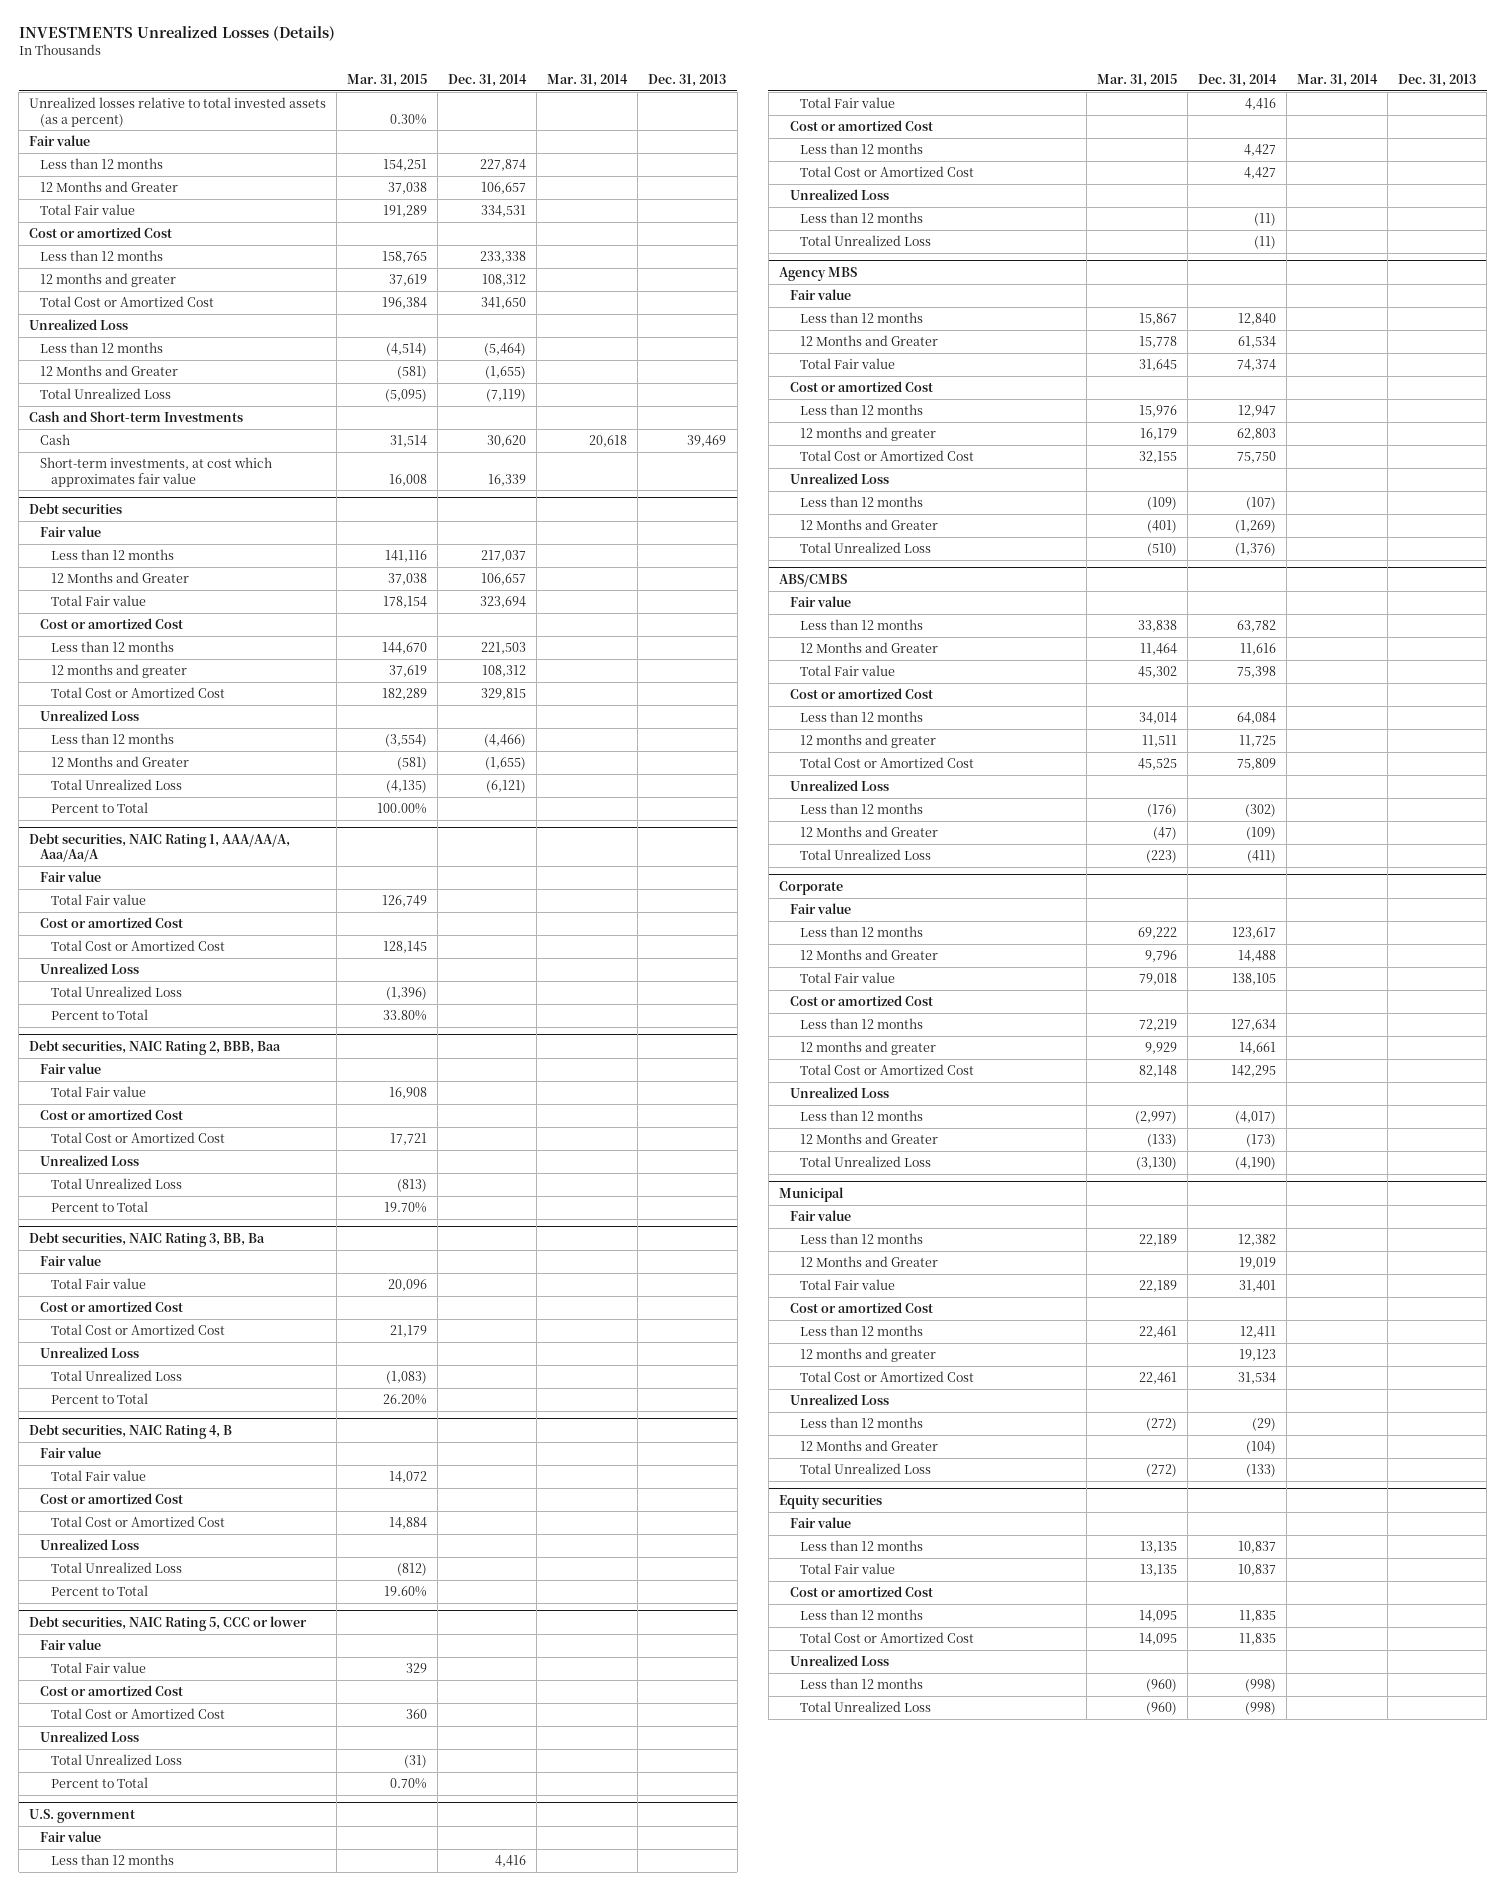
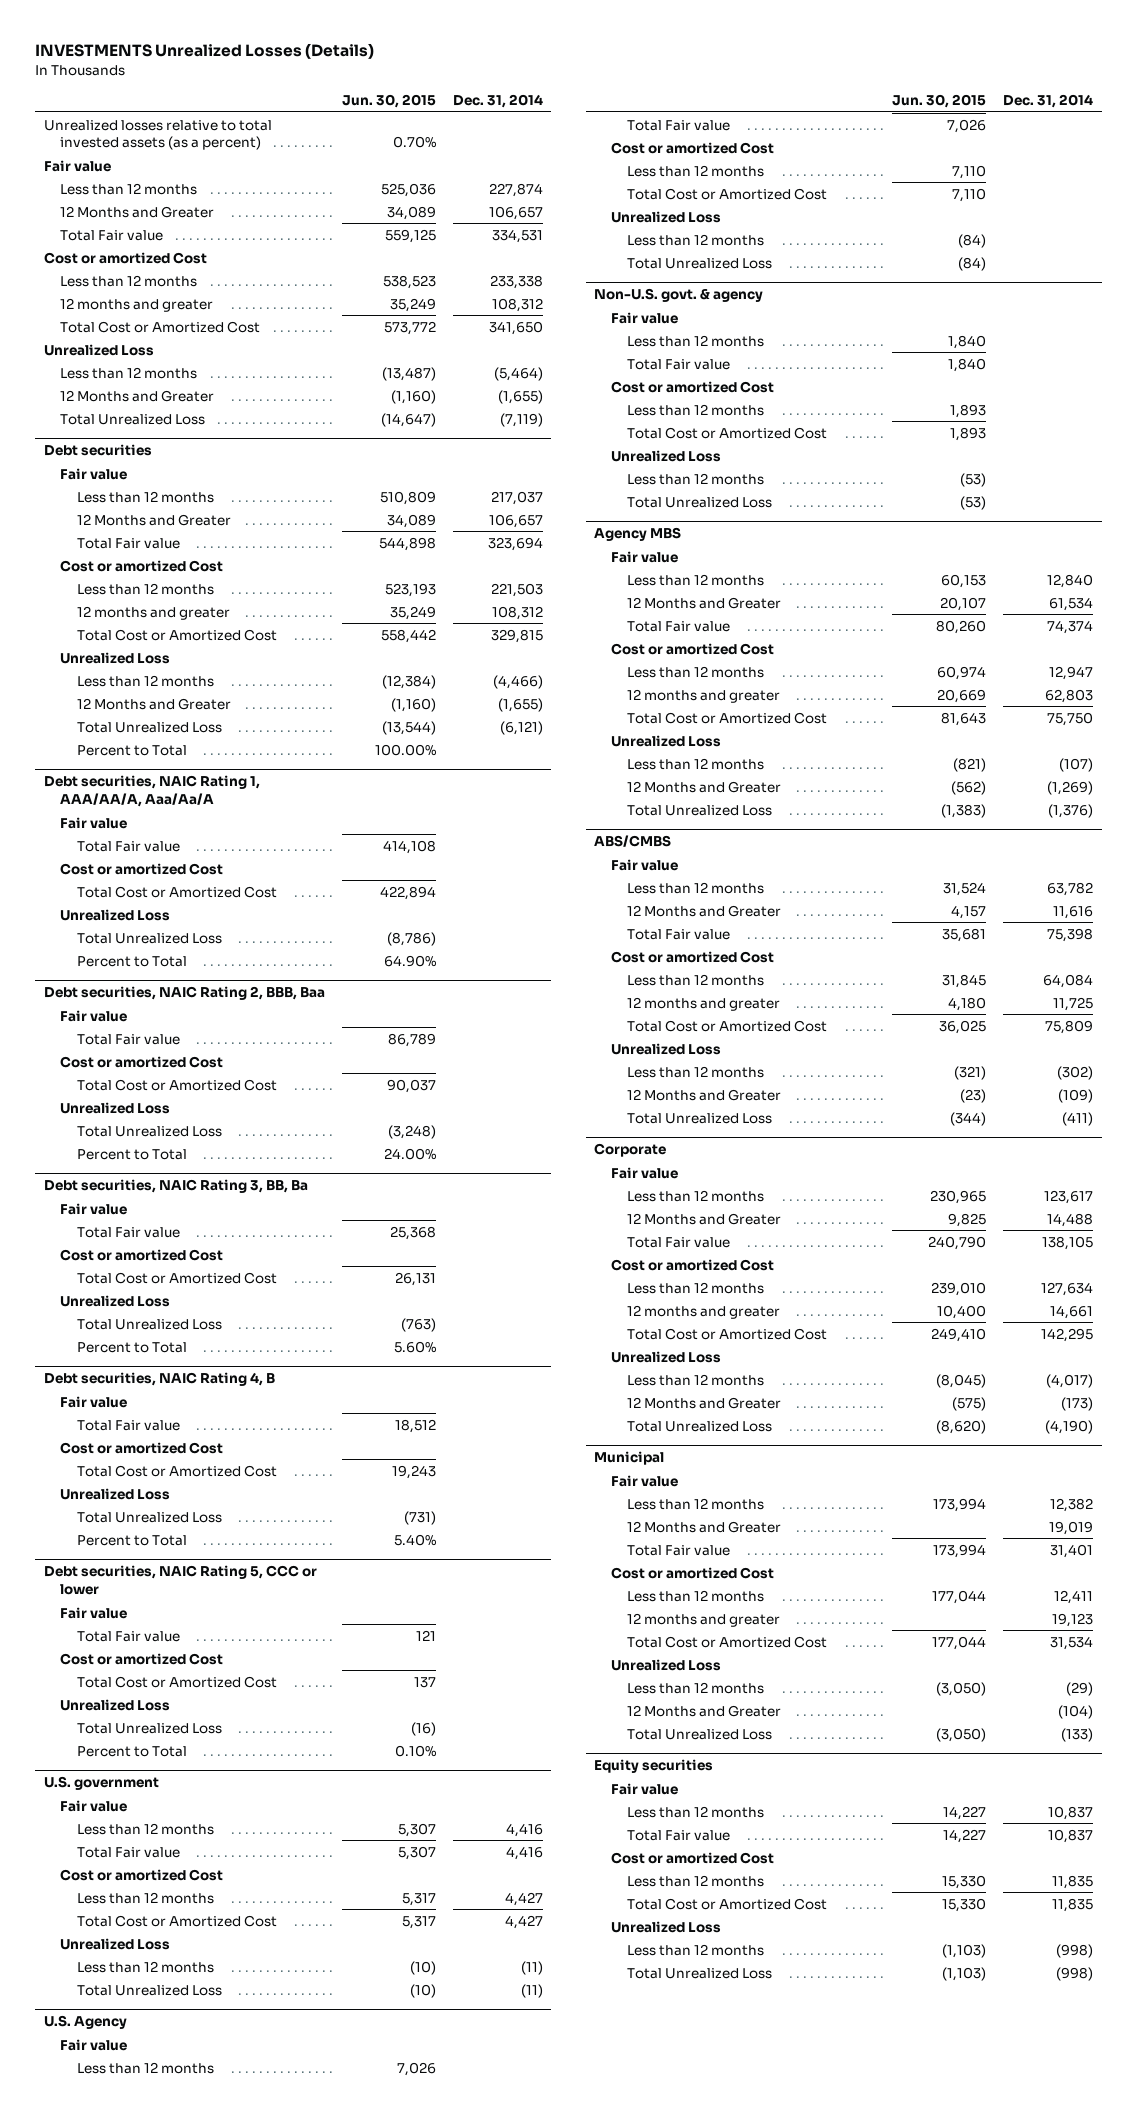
- | Mar. 31, 2015 | Dec. 31, 2014 | Mar. 31, 2014 | Dec. 31, 2013
+ | Jun. 30, 2015 | Dec. 31, 2014
- Cash and Short-term Investments
- Cash | 31,514 | 30,620 | 20,618 | 39,469
- Short-term investments, at cost which approximates fair value | 16,008 | 16,339 | |
+ U.S. Agency
+ Fair value
+ Less than 12 months | 7,026 |
+ Total Fair value | 7,026 |
+ Cost or amortized Cost
+ Less than 12 months | 7,110 |
+ Total Cost or Amortized Cost | 7,110 |
+ Unrealized Loss
+ Less than 12 months | (84) |
+ Total Unrealized Loss | (84) |
+ Non-U.S. govt. & agency
+ Fair value
+ Less than 12 months | 1,840 |
+ Total Fair value | 1,840 |
+ Cost or amortized Cost
+ Less than 12 months | 1,893 |
+ Total Cost or Amortized Cost | 1,893 |
+ Unrealized Loss
+ Less than 12 months | (53) |
+ Total Unrealized Loss | (53) |

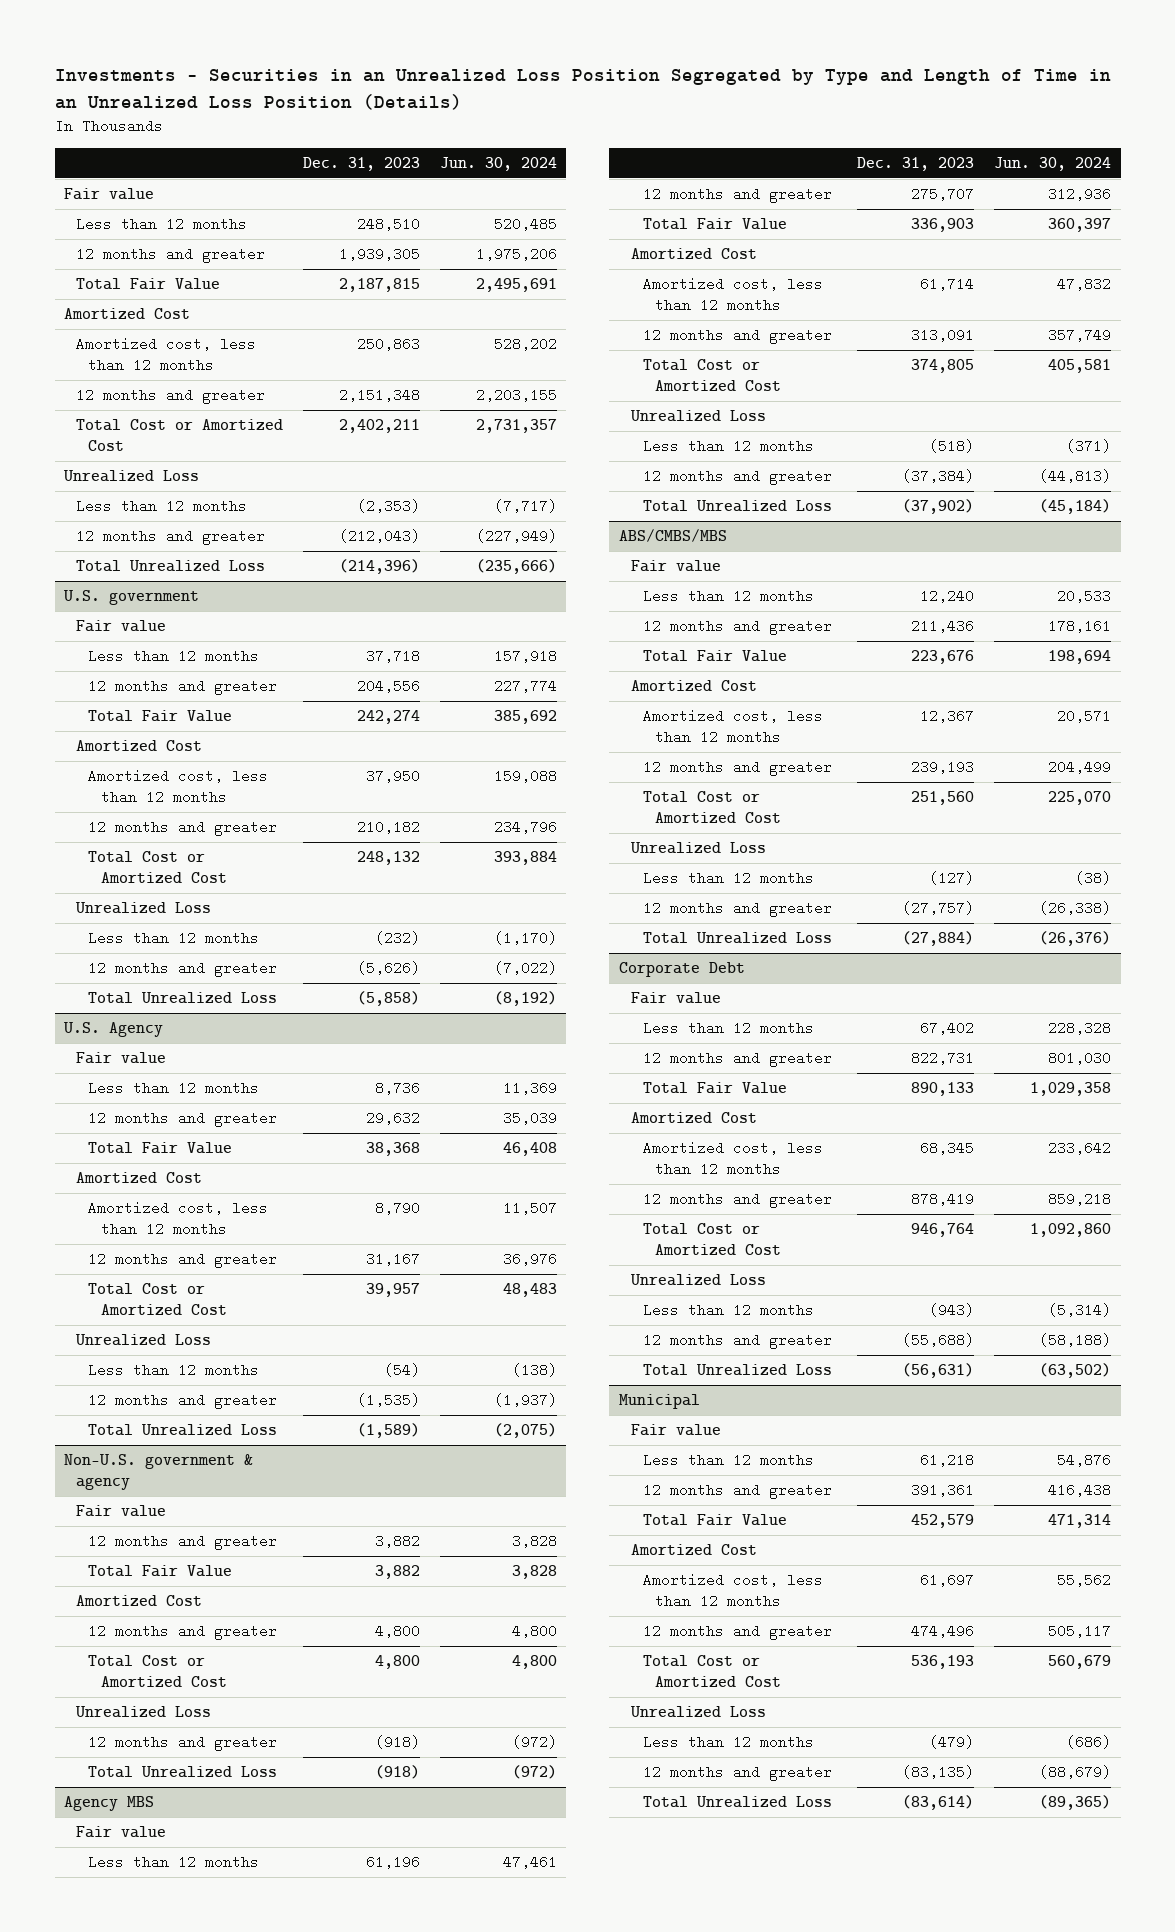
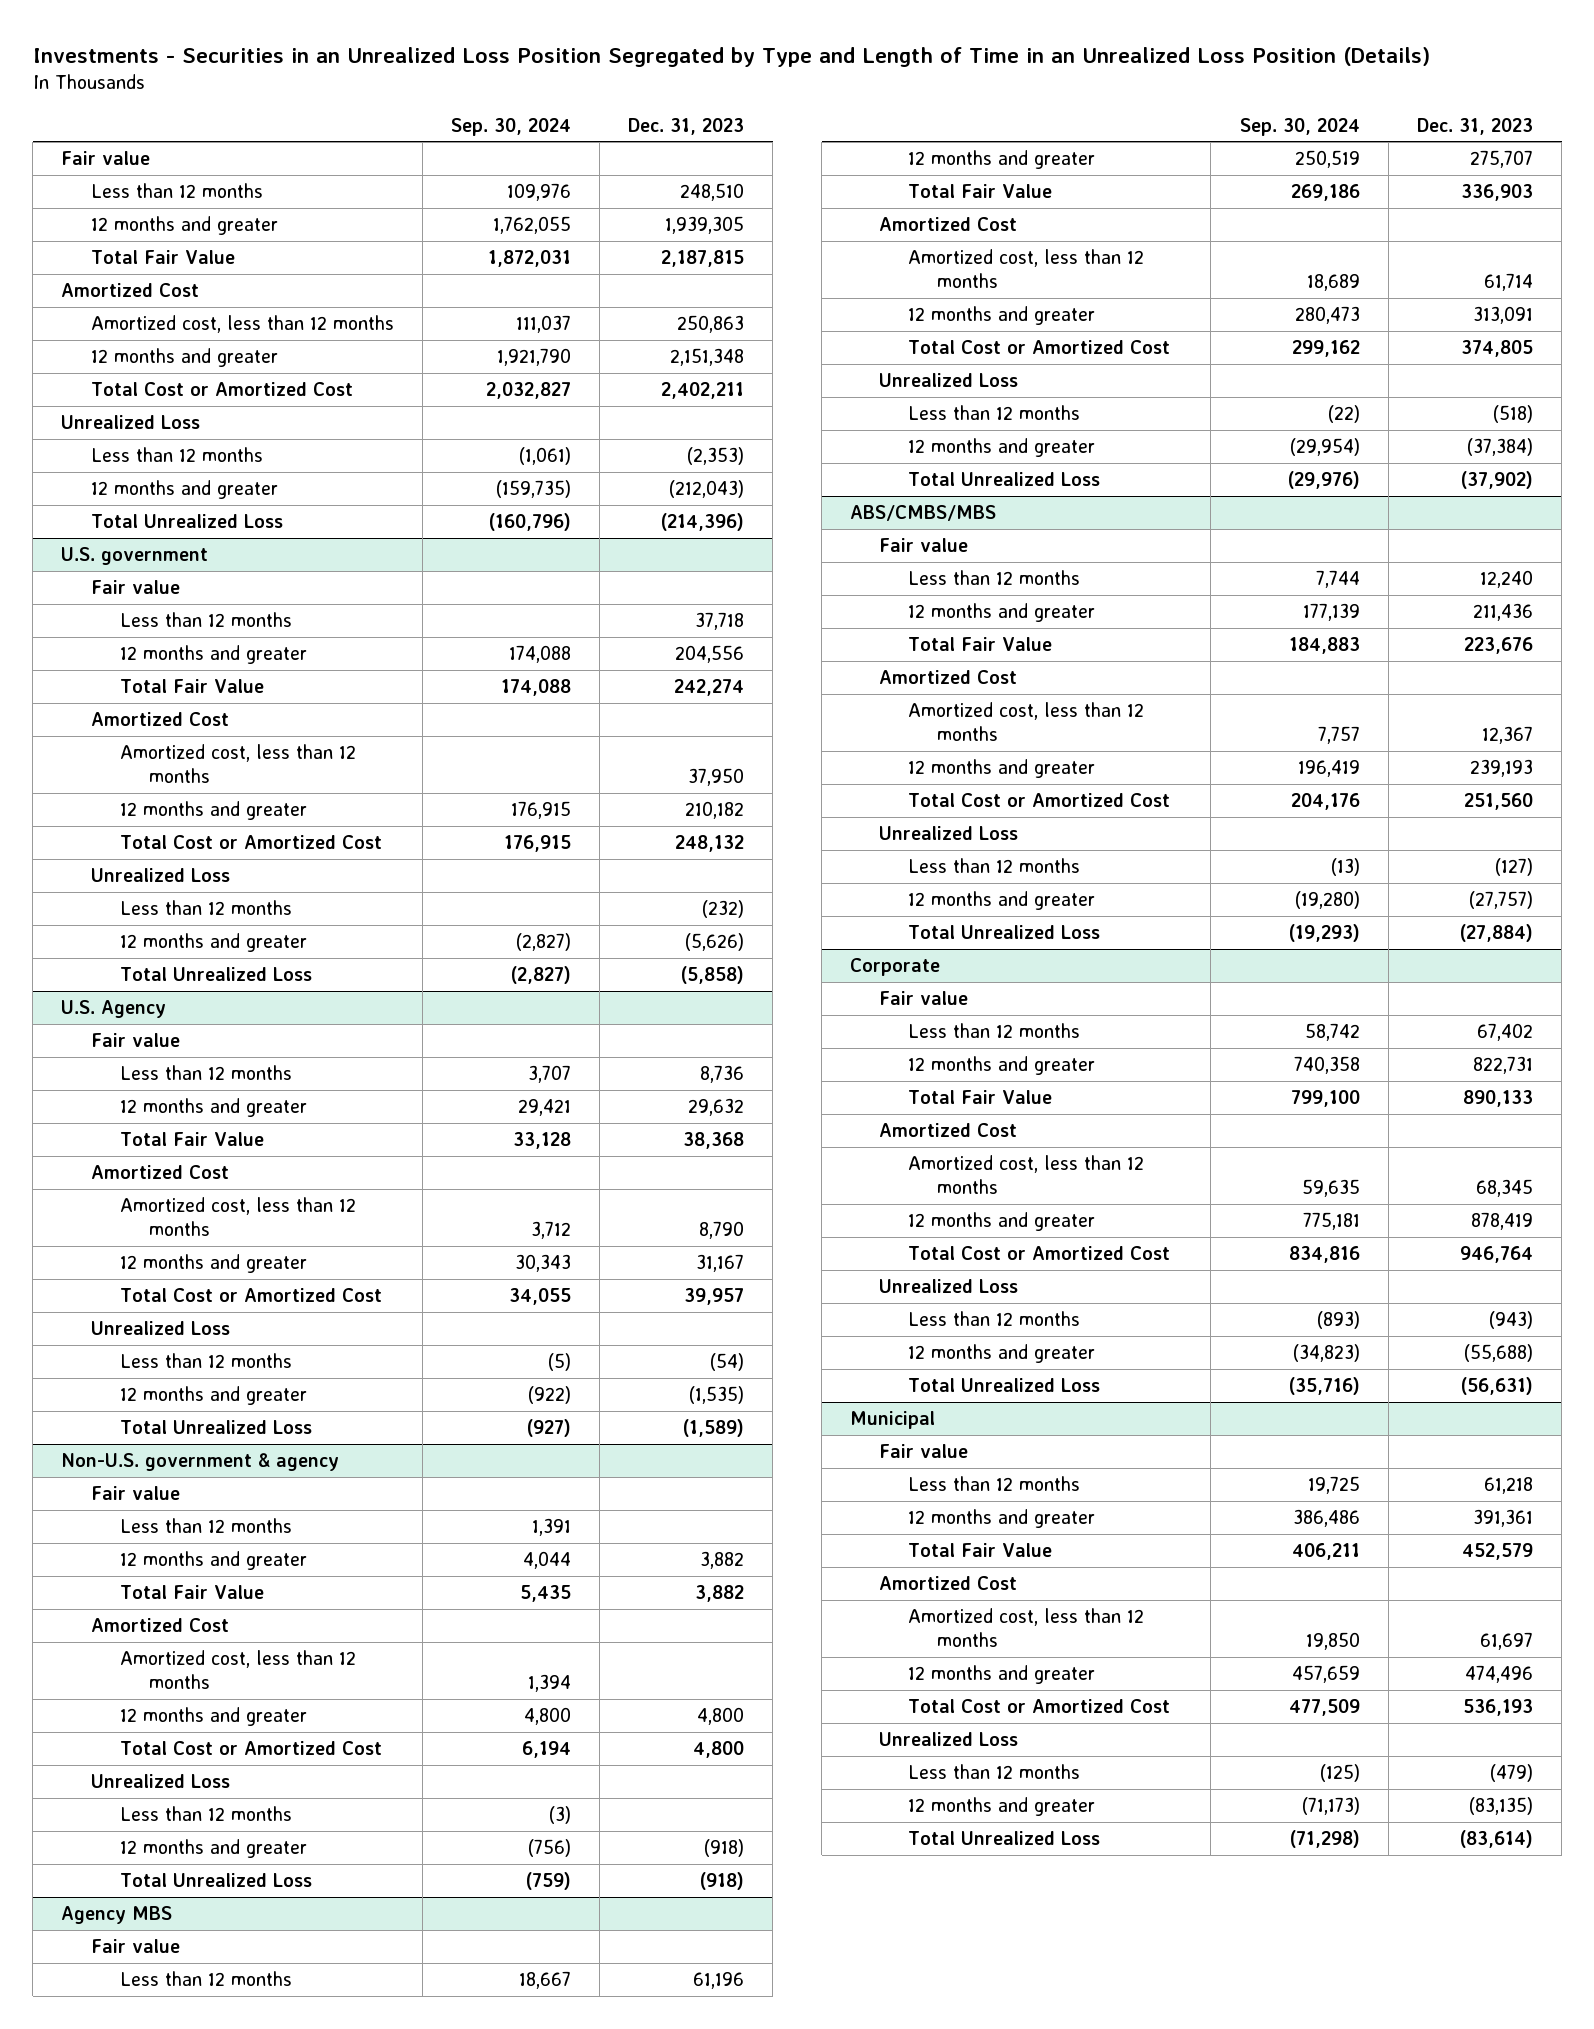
- | Dec. 31, 2023 | Jun. 30, 2024
+ | Sep. 30, 2024 | Dec. 31, 2023
@ Non-U.S. government & agency
+ Less than 12 months | 1,391 |
+ Amortized cost, less than 12 months | 1,394 |
+ Less than 12 months | (3) |
- Corporate Debt
+ Corporate

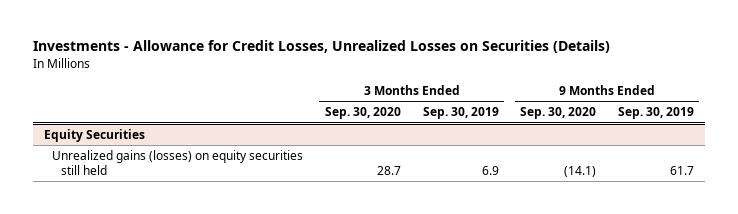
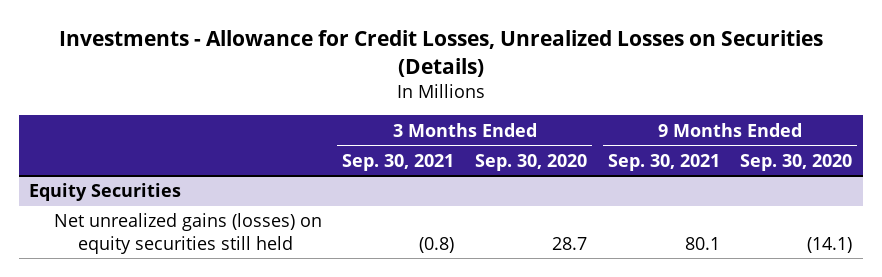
- | 3 Months Ended Sep. 30, 2020 | 3 Months Ended Sep. 30, 2019 | 9 Months Ended Sep. 30, 2020 | 9 Months Ended Sep. 30, 2019
+ | 3 Months Ended Sep. 30, 2021 | 3 Months Ended Sep. 30, 2020 | 9 Months Ended Sep. 30, 2021 | 9 Months Ended Sep. 30, 2020
@ Equity Securities
- Unrealized gains (losses) on equity securities still held | 28.7 | 6.9 | (14.1) | 61.7
+ Net unrealized gains (losses) on equity securities still held | (0.8) | 28.7 | 80.1 | (14.1)

